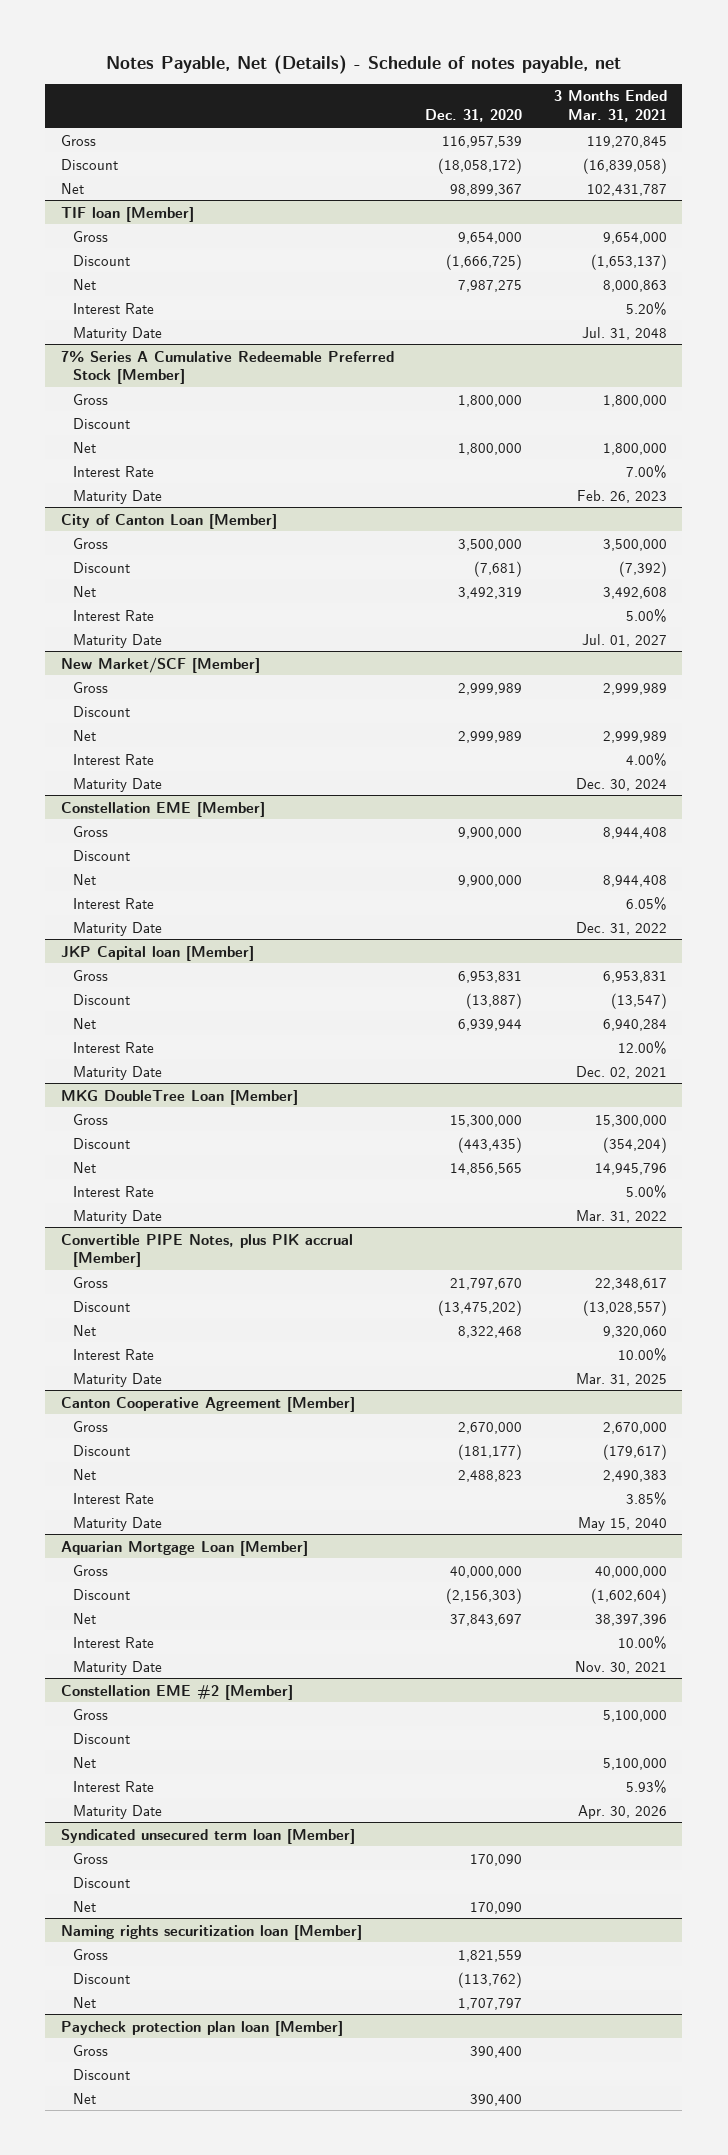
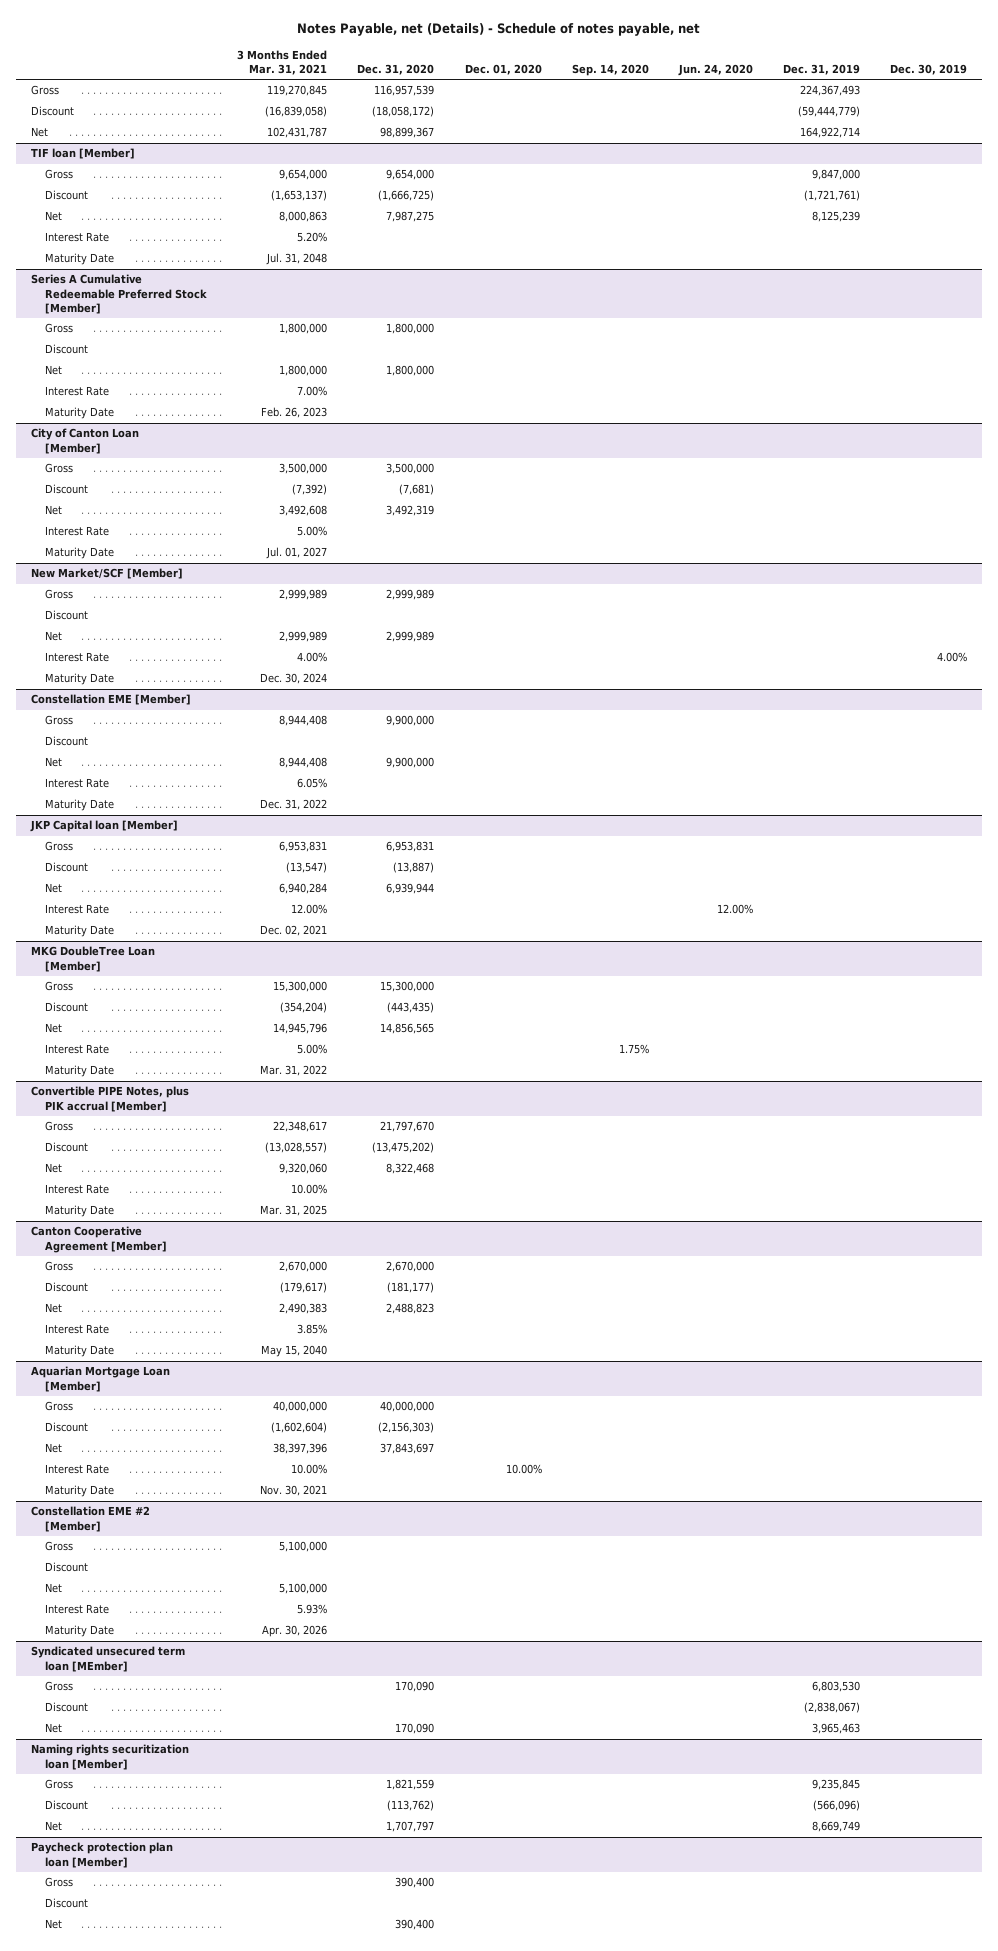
- Notes Payable, Net (Details) - Schedule of notes payable, net
+ Notes Payable, net (Details) - Schedule of notes payable, net
- | Dec. 31, 2020 | 3 Months Ended Mar. 31, 2021
+ | 3 Months Ended Mar. 31, 2021 | Dec. 31, 2020 | Dec. 01, 2020 | Sep. 14, 2020 | Jun. 24, 2020 | Dec. 31, 2019 | Dec. 30, 2019
- 7% Series A Cumulative Redeemable Preferred Stock [Member]
+ Series A Cumulative Redeemable Preferred Stock [Member]
- Syndicated unsecured term loan [Member]
+ Syndicated unsecured term loan [MEmber]

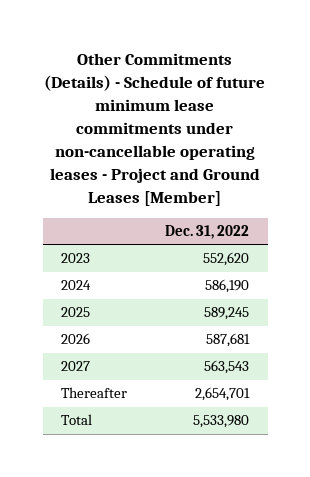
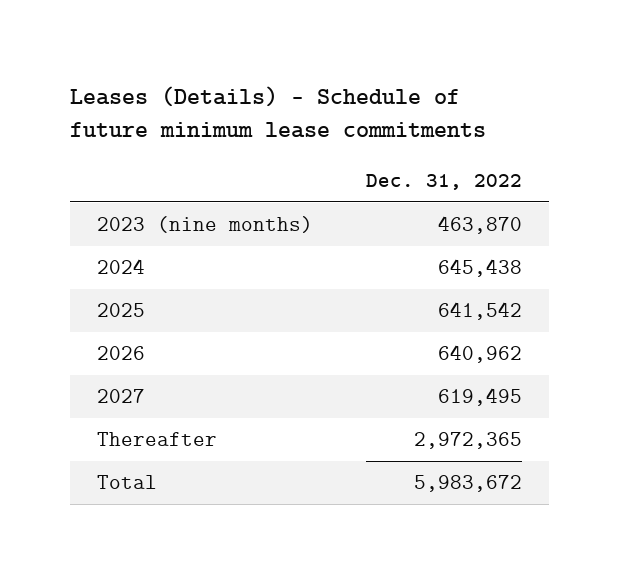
- Other Commitments (Details) - Schedule of future minimum lease commitments under non-cancellable operating leases - Project and Ground Leases [Member]
+ Leases (Details) - Schedule of future minimum lease commitments
- 2023 | 552,620
- 2024 | 586,190
- 2025 | 589,245
- 2026 | 587,681
- 2027 | 563,543
- Thereafter | 2,654,701
- Total | 5,533,980
+ 2023 (nine months) | 463,870
+ 2024 | 645,438
+ 2025 | 641,542
+ 2026 | 640,962
+ 2027 | 619,495
+ Thereafter | 2,972,365
+ Total | 5,983,672

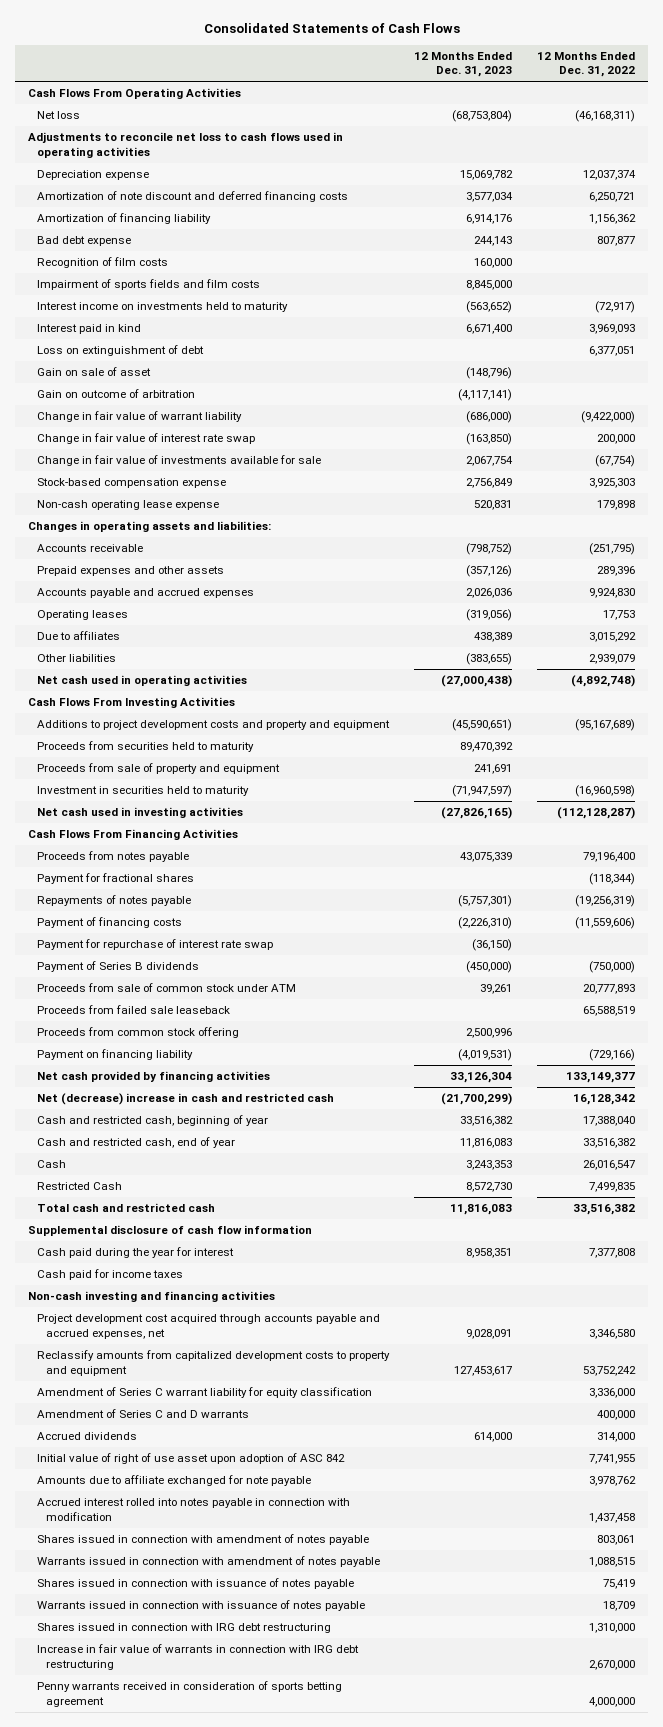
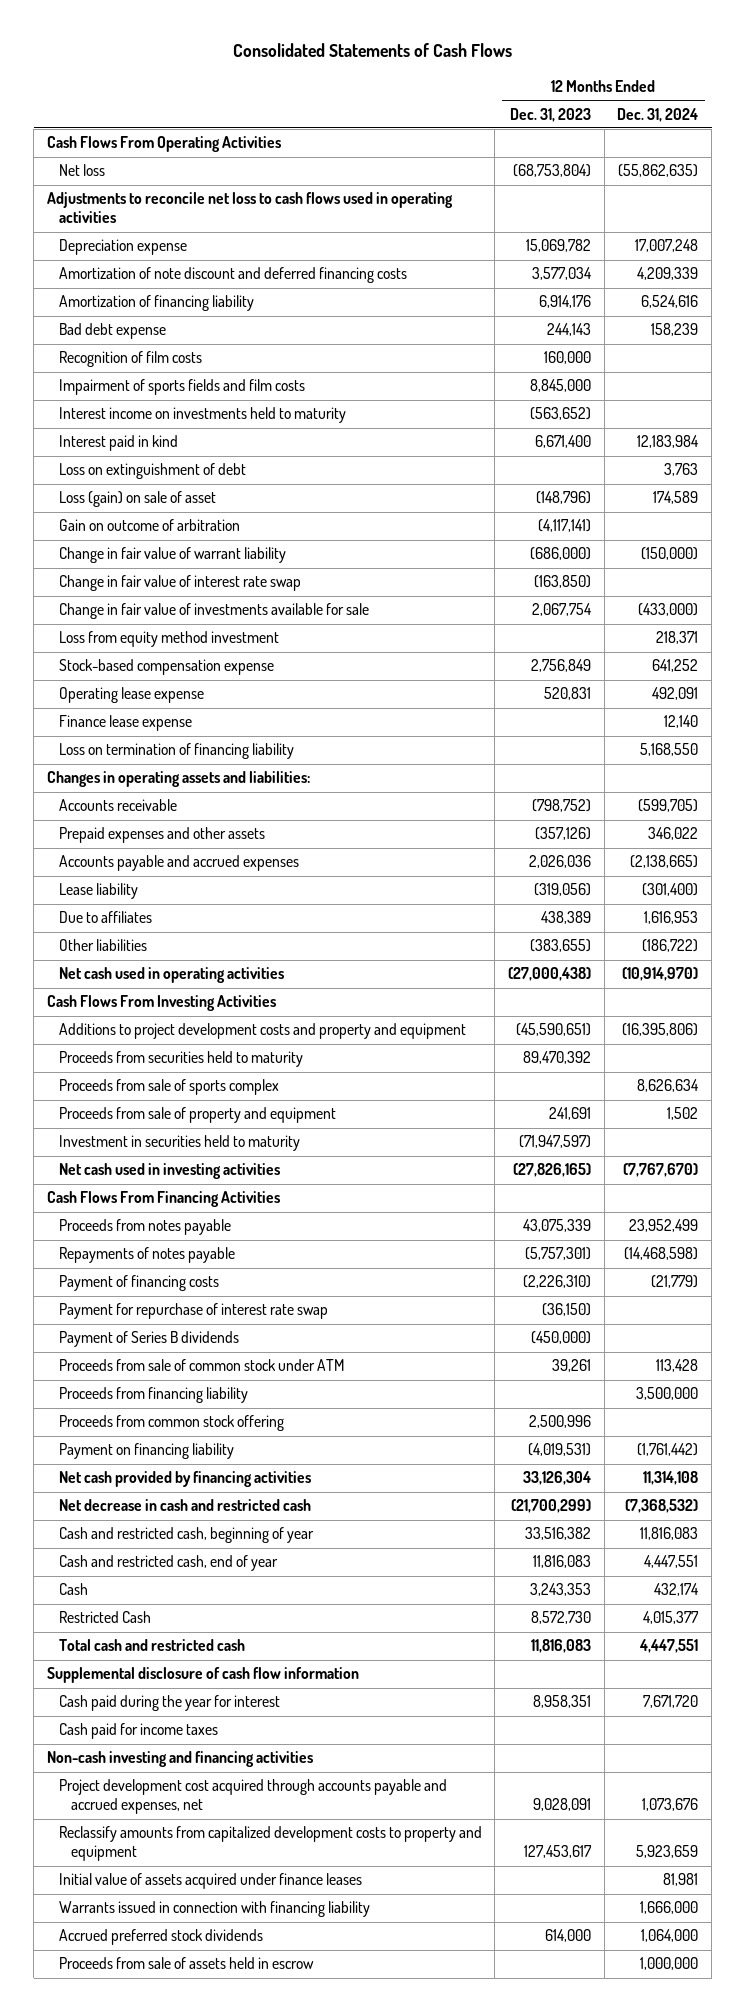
- | 12 Months Ended Dec. 31, 2023 | 12 Months Ended Dec. 31, 2022
+ | 12 Months Ended Dec. 31, 2023 | 12 Months Ended Dec. 31, 2024
- Gain on sale of asset | (148,796) |
+ Loss (gain) on sale of asset | (148,796) | 174,589
+ Loss from equity method investment | | 218,371
- Non-cash operating lease expense | 520,831 | 179,898
+ Operating lease expense | 520,831 | 492,091
+ Finance lease expense | | 12,140
+ Loss on termination of financing liability | | 5,168,550
- Operating leases | (319,056) | 17,753
+ Lease liability | (319,056) | (301,400)
+ Proceeds from sale of sports complex | | 8,626,634
- Payment for fractional shares | | (118,344)
- Proceeds from failed sale leaseback | | 65,588,519
+ Proceeds from financing liability | | 3,500,000
- Net (decrease) increase in cash and restricted cash | (21,700,299) | 16,128,342
+ Net decrease in cash and restricted cash | (21,700,299) | (7,368,532)
- Amendment of Series C warrant liability for equity classification | | 3,336,000
- Amendment of Series C and D warrants | | 400,000
- Accrued dividends | 614,000 | 314,000
- Initial value of right of use asset upon adoption of ASC 842 | | 7,741,955
- Amounts due to affiliate exchanged for note payable | | 3,978,762
- Accrued interest rolled into notes payable in connection with modification | | 1,437,458
- Shares issued in connection with amendment of notes payable | | 803,061
- Warrants issued in connection with amendment of notes payable | | 1,088,515
- Shares issued in connection with issuance of notes payable | | 75,419
- Warrants issued in connection with issuance of notes payable | | 18,709
- Shares issued in connection with IRG debt restructuring | | 1,310,000
- Increase in fair value of warrants in connection with IRG debt restructuring | | 2,670,000
- Penny warrants received in consideration of sports betting agreement | | 4,000,000
+ Initial value of assets acquired under finance leases | | 81,981
+ Warrants issued in connection with financing liability | | 1,666,000
+ Accrued preferred stock dividends | 614,000 | 1,064,000
+ Proceeds from sale of assets held in escrow | | 1,000,000

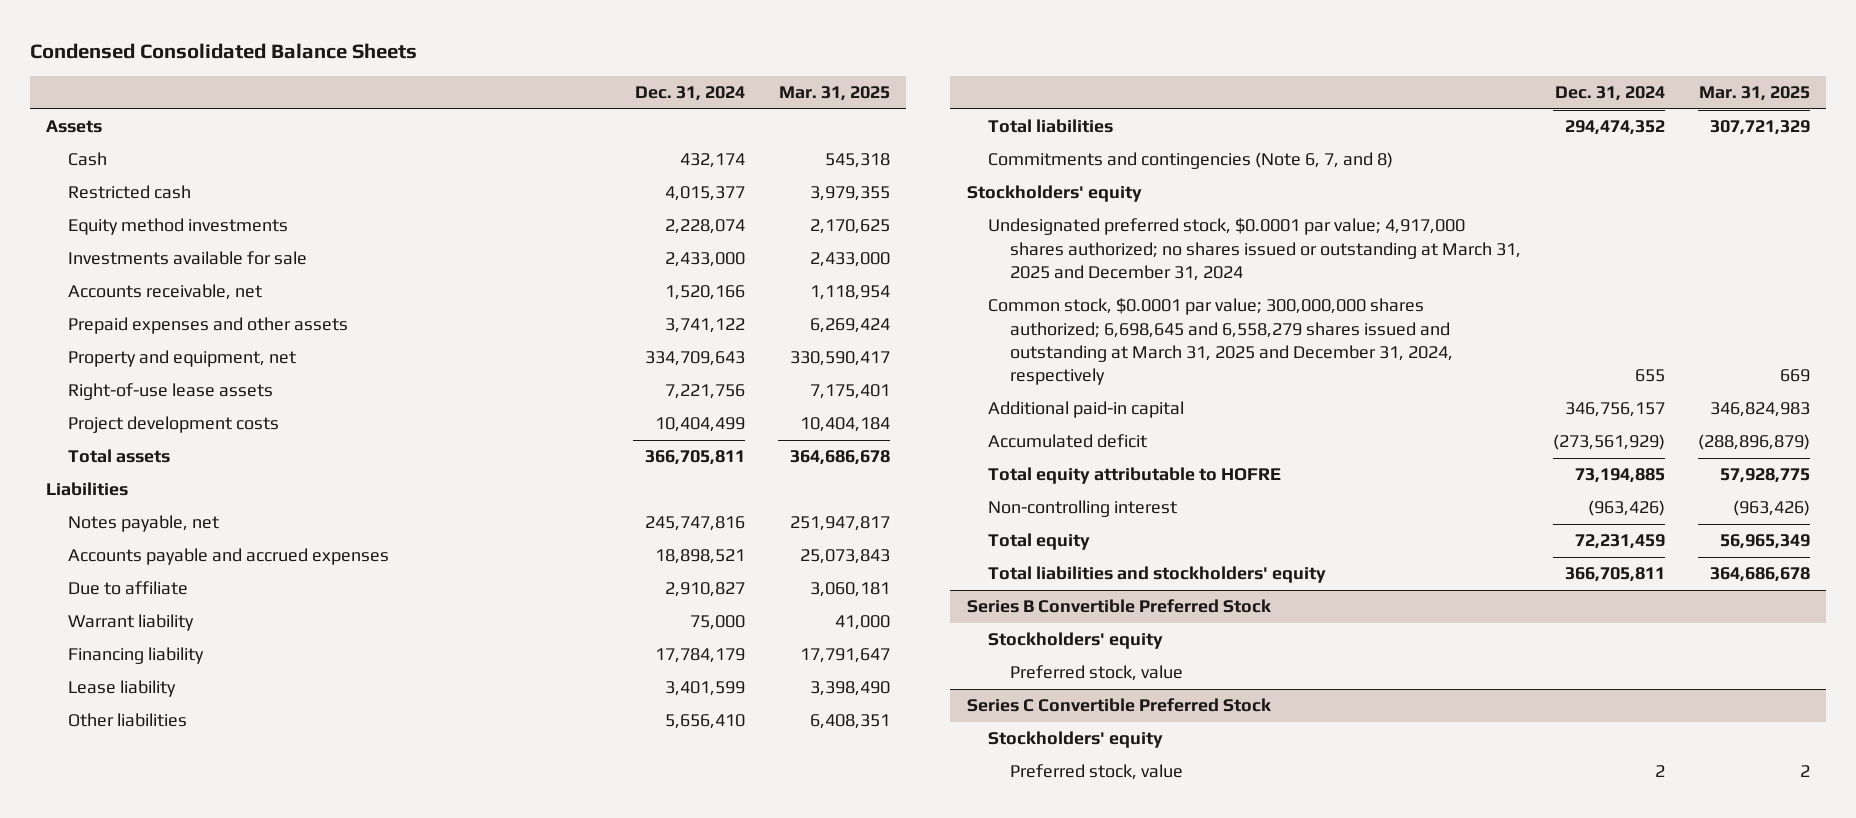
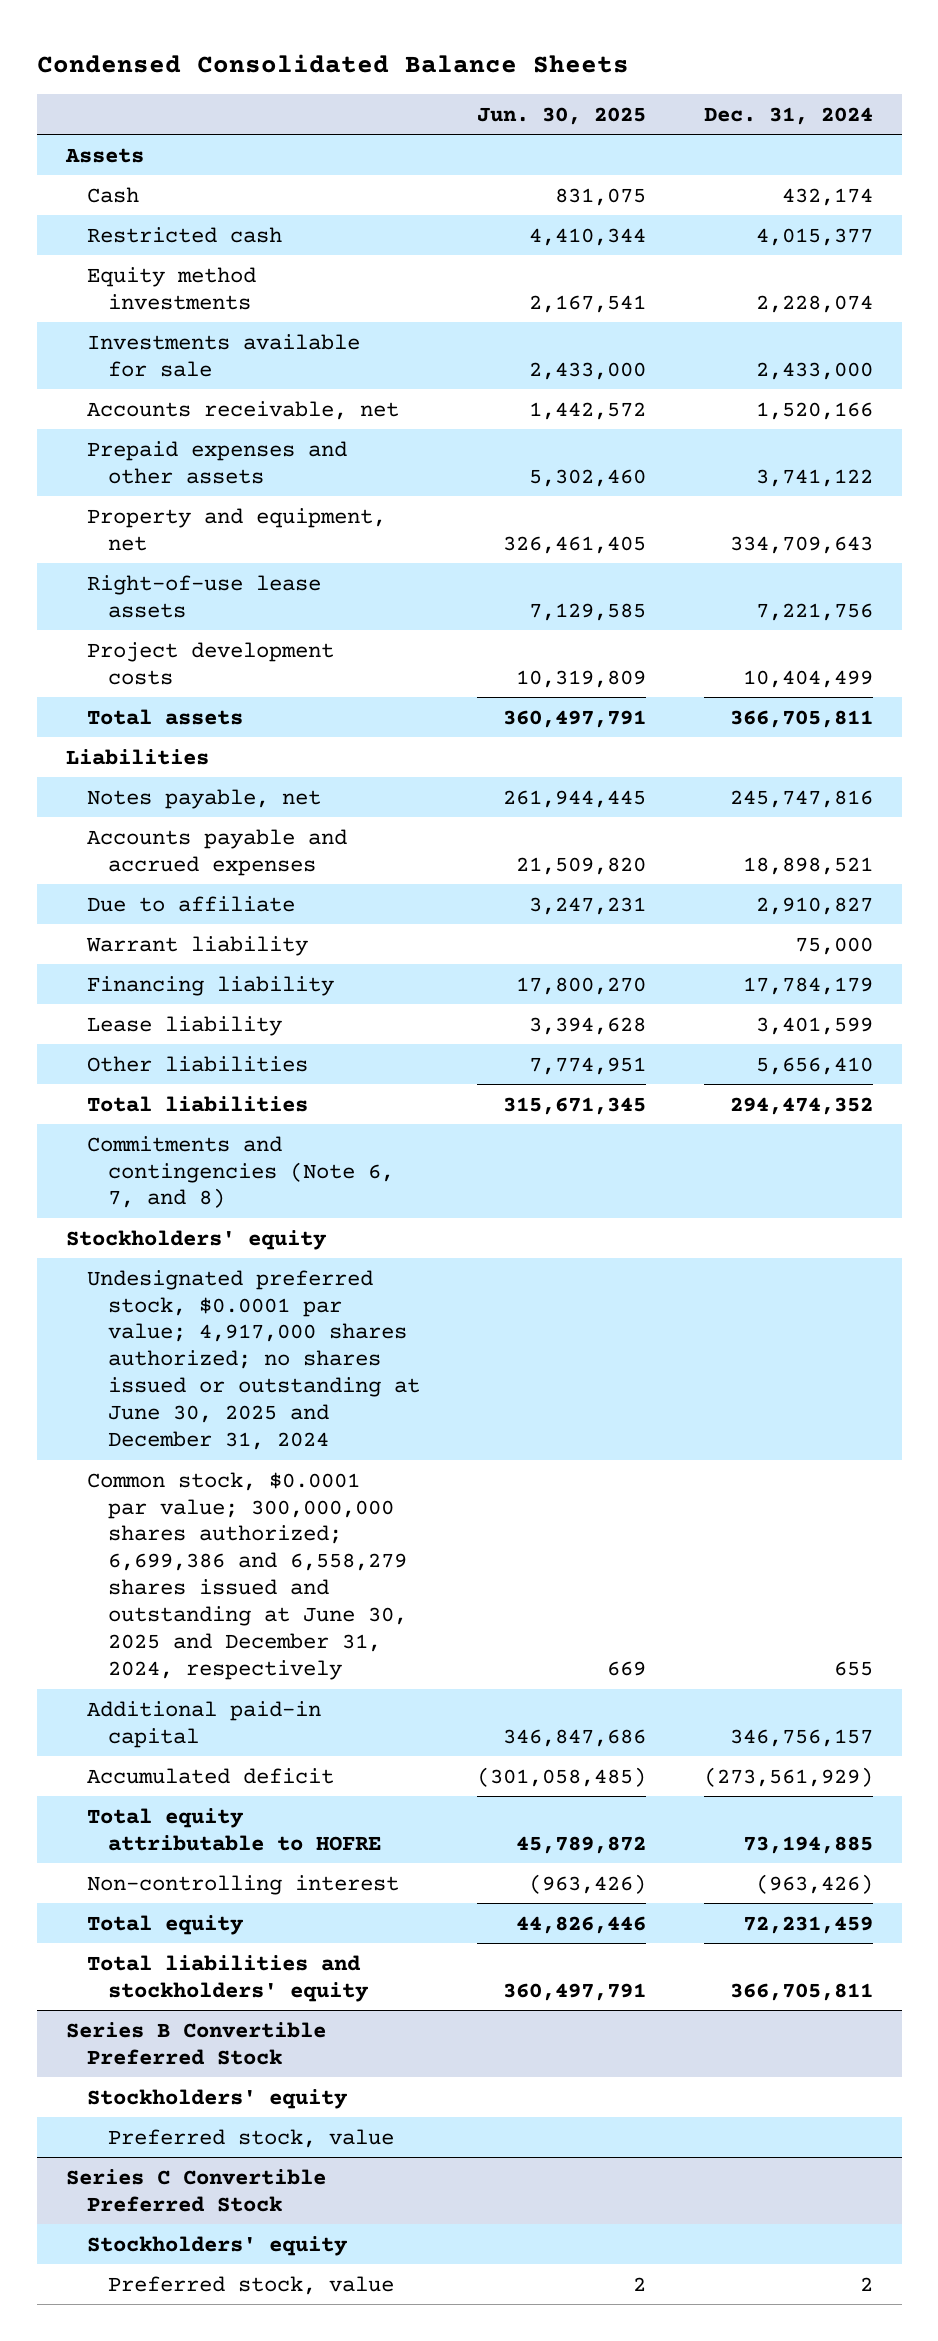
- | Dec. 31, 2024 | Mar. 31, 2025
+ | Jun. 30, 2025 | Dec. 31, 2024
- Undesignated preferred stock, $0.0001 par value; 4,917,000 shares authorized; no shares issued or outstanding at March 31, 2025 and December 31, 2024
- Common stock, $0.0001 par value; 300,000,000 shares authorized; 6,698,645 and 6,558,279 shares issued and outstanding at March 31, 2025 and December 31, 2024, respectively | 655 | 669
+ Undesignated preferred stock, $0.0001 par value; 4,917,000 shares authorized; no shares issued or outstanding at June 30, 2025 and December 31, 2024
+ Common stock, $0.0001 par value; 300,000,000 shares authorized; 6,699,386 and 6,558,279 shares issued and outstanding at June 30, 2025 and December 31, 2024, respectively | 669 | 655

